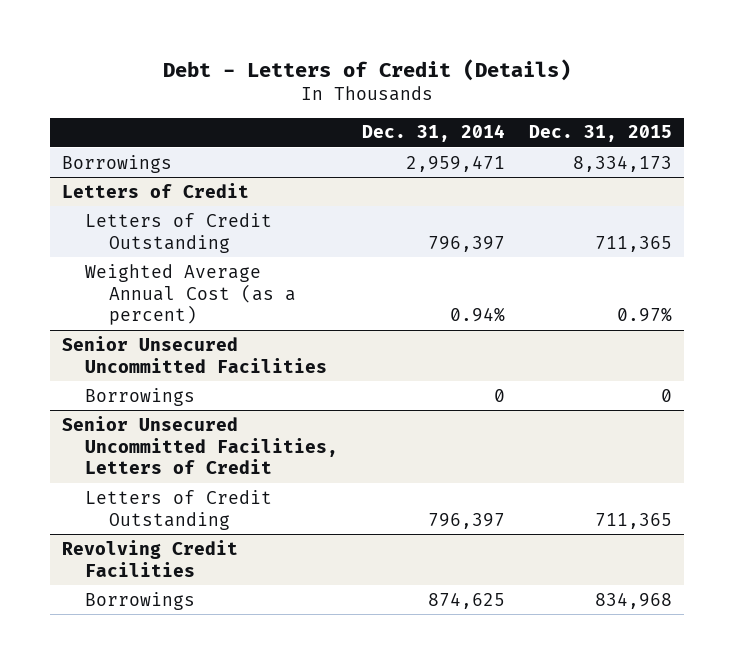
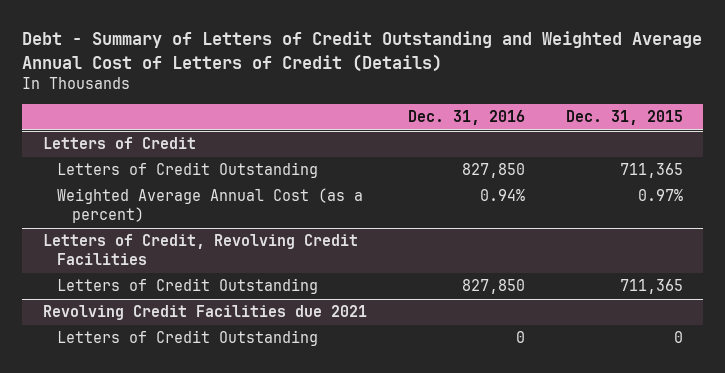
- Debt - Letters of Credit (Details)
+ Debt - Summary of Letters of Credit Outstanding and Weighted Average Annual Cost of Letters of Credit (Details)
- | Dec. 31, 2014 | Dec. 31, 2015
+ | Dec. 31, 2016 | Dec. 31, 2015
- Borrowings | 2,959,471 | 8,334,173
- Senior Unsecured Uncommitted Facilities
- Borrowings | 0 | 0
- Senior Unsecured Uncommitted Facilities, Letters of Credit
+ Letters of Credit, Revolving Credit Facilities
- Revolving Credit Facilities
- Borrowings | 874,625 | 834,968
+ Revolving Credit Facilities due 2021
+ Letters of Credit Outstanding | 0 | 0

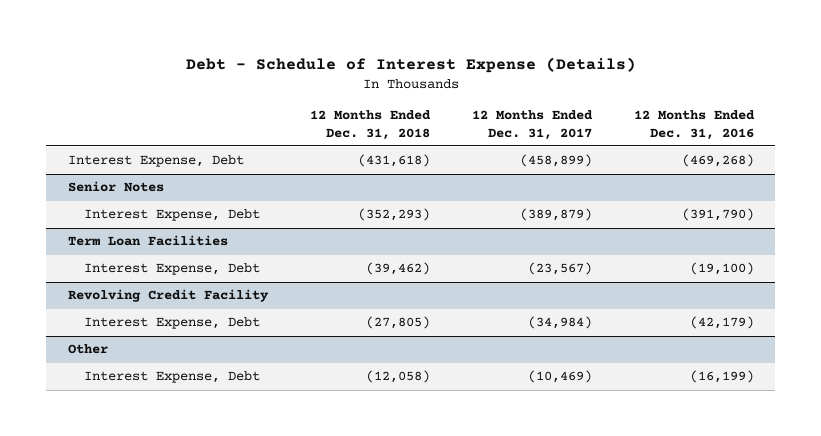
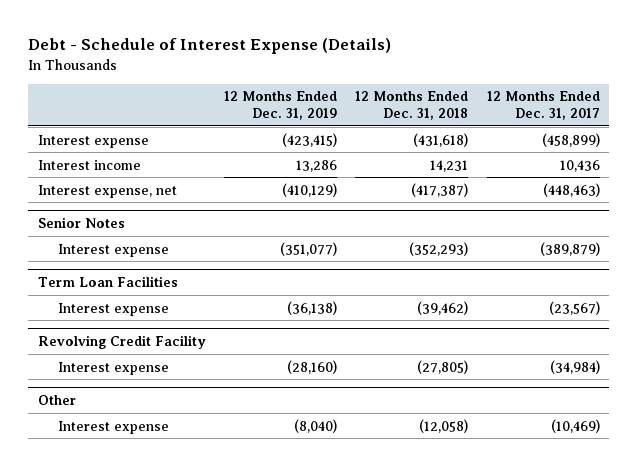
- | 12 Months Ended Dec. 31, 2018 | 12 Months Ended Dec. 31, 2017 | 12 Months Ended Dec. 31, 2016
+ | 12 Months Ended Dec. 31, 2019 | 12 Months Ended Dec. 31, 2018 | 12 Months Ended Dec. 31, 2017
- Interest Expense, Debt | (431,618) | (458,899) | (469,268)
+ Interest expense | (423,415) | (431,618) | (458,899)
+ Interest income | 13,286 | 14,231 | 10,436
+ Interest expense, net | (410,129) | (417,387) | (448,463)
@ Senior Notes
- Interest Expense, Debt | (352,293) | (389,879) | (391,790)
+ Interest expense | (351,077) | (352,293) | (389,879)
@ Term Loan Facilities
- Interest Expense, Debt | (39,462) | (23,567) | (19,100)
+ Interest expense | (36,138) | (39,462) | (23,567)
@ Revolving Credit Facility
- Interest Expense, Debt | (27,805) | (34,984) | (42,179)
+ Interest expense | (28,160) | (27,805) | (34,984)
@ Other
- Interest Expense, Debt | (12,058) | (10,469) | (16,199)
+ Interest expense | (8,040) | (12,058) | (10,469)

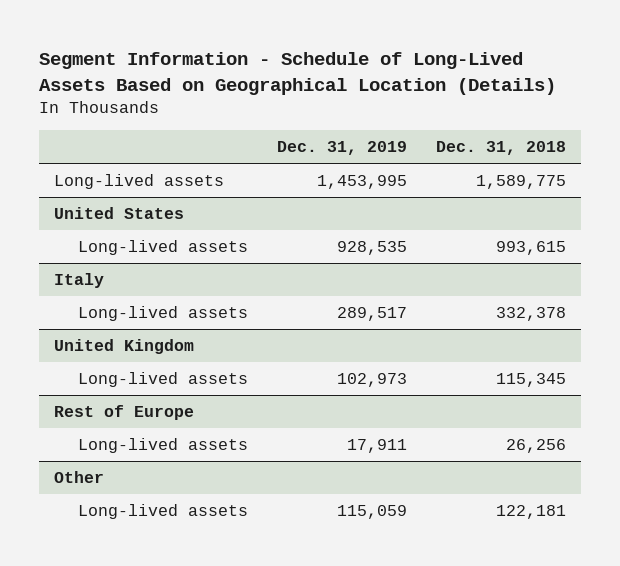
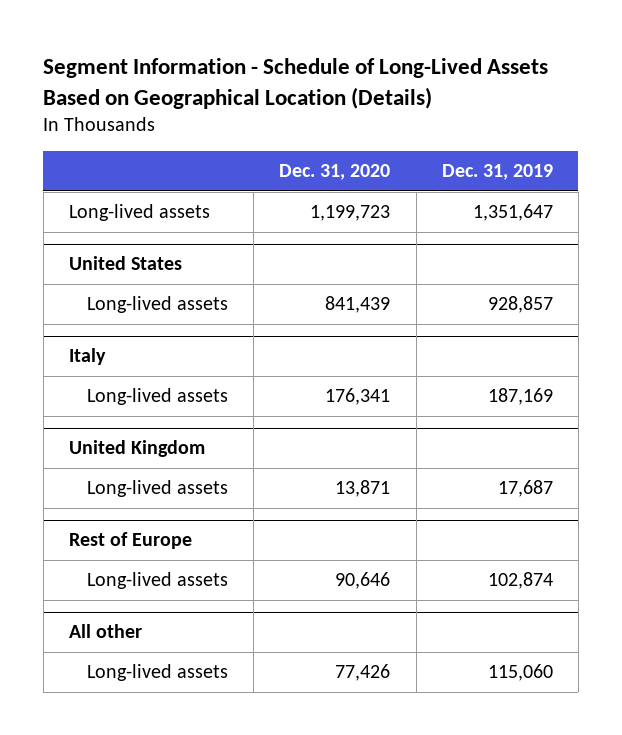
- | Dec. 31, 2019 | Dec. 31, 2018
+ | Dec. 31, 2020 | Dec. 31, 2019
- Long-lived assets | 1,453,995 | 1,589,775
+ Long-lived assets | 1,199,723 | 1,351,647
@ United States
- Long-lived assets | 928,535 | 993,615
+ Long-lived assets | 841,439 | 928,857
@ Italy
- Long-lived assets | 289,517 | 332,378
+ Long-lived assets | 176,341 | 187,169
@ United Kingdom
- Long-lived assets | 102,973 | 115,345
+ Long-lived assets | 13,871 | 17,687
@ Rest of Europe
- Long-lived assets | 17,911 | 26,256
- Other
- Long-lived assets | 115,059 | 122,181
@ Rest of Europe
+ Long-lived assets | 90,646 | 102,874
+ All other
+ Long-lived assets | 77,426 | 115,060

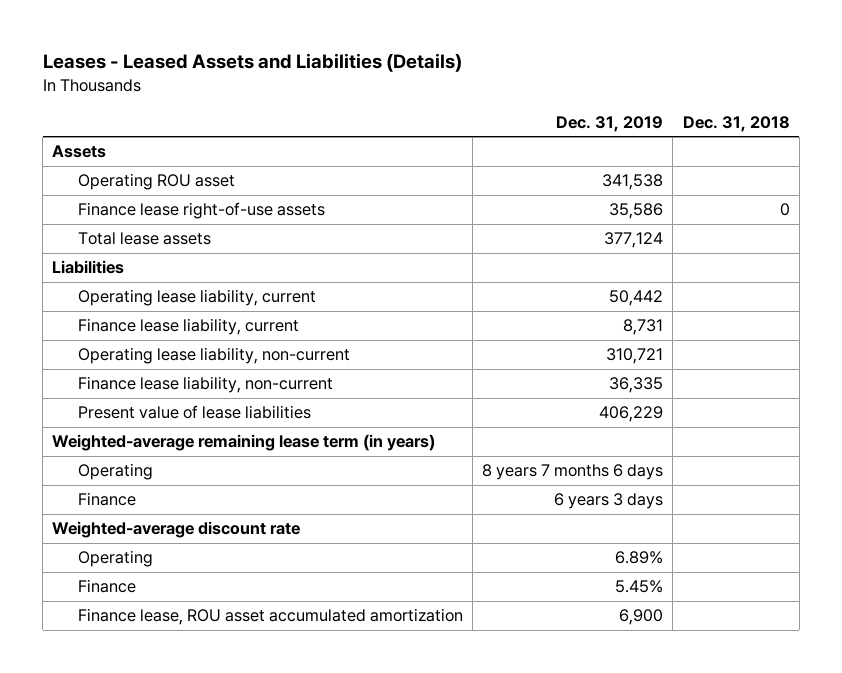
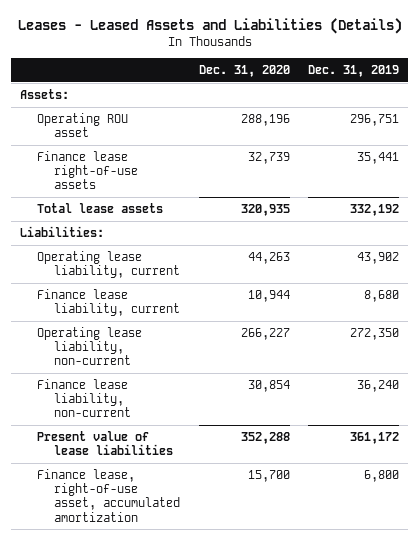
- | Dec. 31, 2019 | Dec. 31, 2018
+ | Dec. 31, 2020 | Dec. 31, 2019
- Assets
- Operating ROU asset | 341,538 |
- Finance lease right-of-use assets | 35,586 | 0
- Total lease assets | 377,124 |
- Liabilities
- Operating lease liability, current | 50,442 |
- Finance lease liability, current | 8,731 |
- Operating lease liability, non-current | 310,721 |
- Finance lease liability, non-current | 36,335 |
- Present value of lease liabilities | 406,229 |
- Weighted-average remaining lease term (in years)
- Operating | 8 years 7 months 6 days |
- Finance | 6 years 3 days |
- Weighted-average discount rate
- Operating | 6.89% |
- Finance | 5.45% |
- Finance lease, ROU asset accumulated amortization | 6,900 |
+ Assets:
+ Operating ROU asset | 288,196 | 296,751
+ Finance lease right-of-use assets | 32,739 | 35,441
+ Total lease assets | 320,935 | 332,192
+ Liabilities:
+ Operating lease liability, current | 44,263 | 43,902
+ Finance lease liability, current | 10,944 | 8,680
+ Operating lease liability, non-current | 266,227 | 272,350
+ Finance lease liability, non-current | 30,854 | 36,240
+ Present value of lease liabilities | 352,288 | 361,172
+ Finance lease, right-of-use asset, accumulated amortization | 15,700 | 6,800

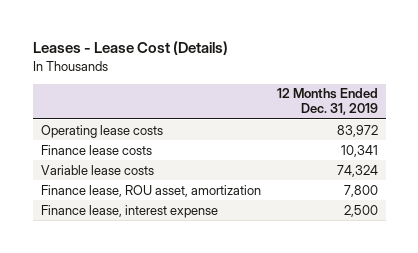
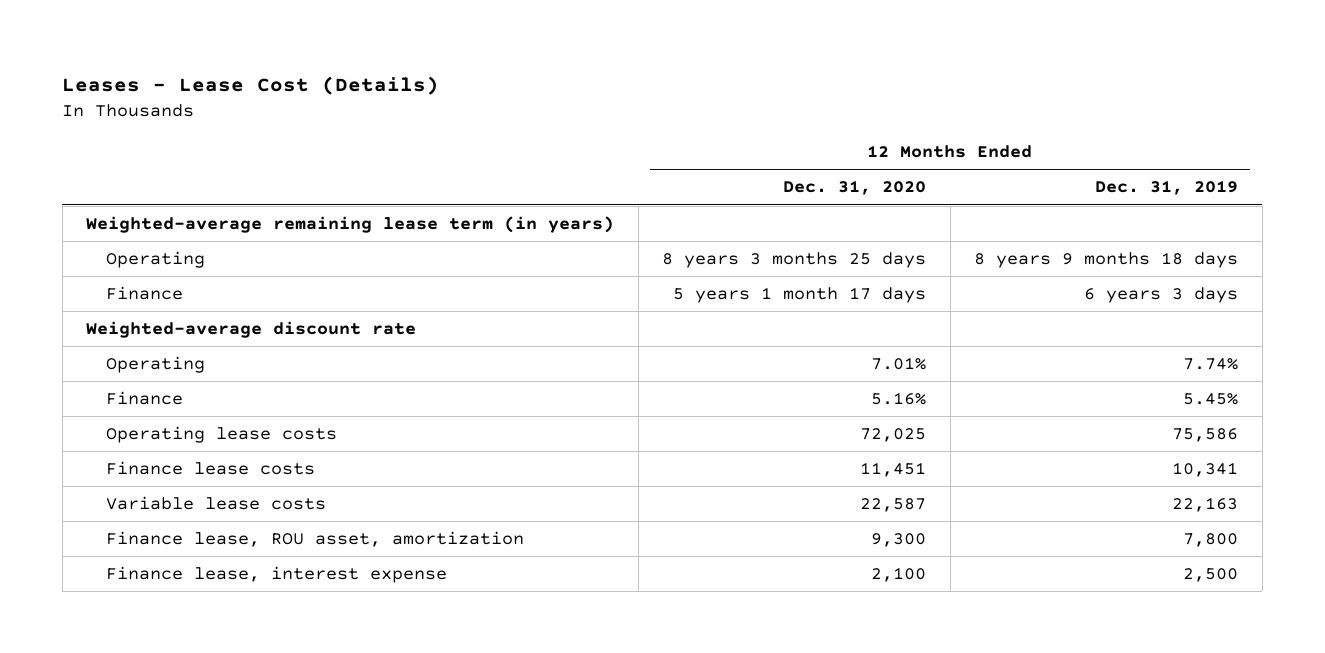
- | 12 Months Ended Dec. 31, 2019
+ | 12 Months Ended Dec. 31, 2020 | 12 Months Ended Dec. 31, 2019
- Operating lease costs | 83,972
+ Weighted-average remaining lease term (in years)
+ Operating | 8 years 3 months 25 days | 8 years 9 months 18 days
+ Finance | 5 years 1 month 17 days | 6 years 3 days
+ Weighted-average discount rate
+ Operating | 7.01% | 7.74%
+ Finance | 5.16% | 5.45%
+ Operating lease costs | 72,025 | 75,586
- Variable lease costs | 74,324
+ Variable lease costs | 22,587 | 22,163

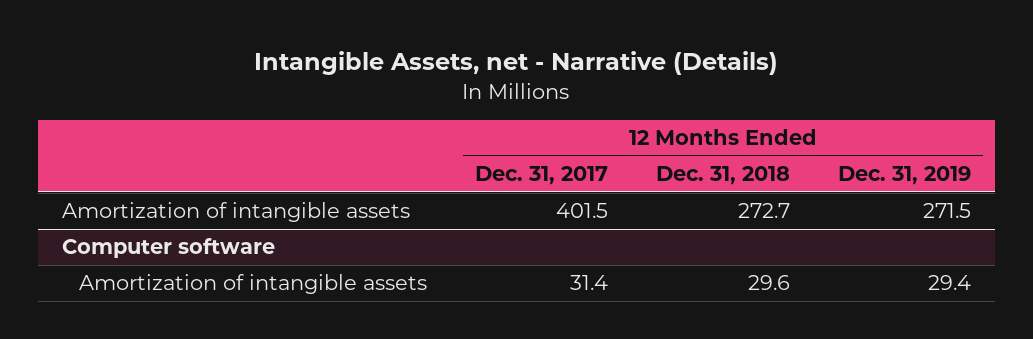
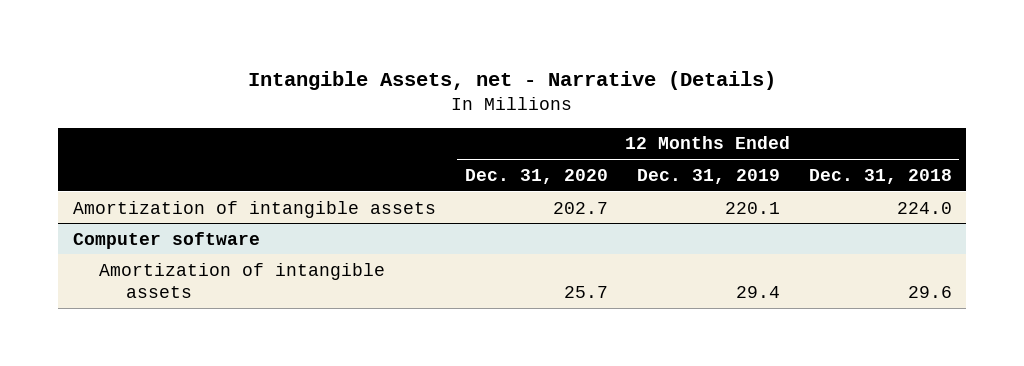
- | 12 Months Ended Dec. 31, 2017 | 12 Months Ended Dec. 31, 2018 | 12 Months Ended Dec. 31, 2019
+ | 12 Months Ended Dec. 31, 2020 | 12 Months Ended Dec. 31, 2019 | 12 Months Ended Dec. 31, 2018
- Amortization of intangible assets | 401.5 | 272.7 | 271.5
+ Amortization of intangible assets | 202.7 | 220.1 | 224.0

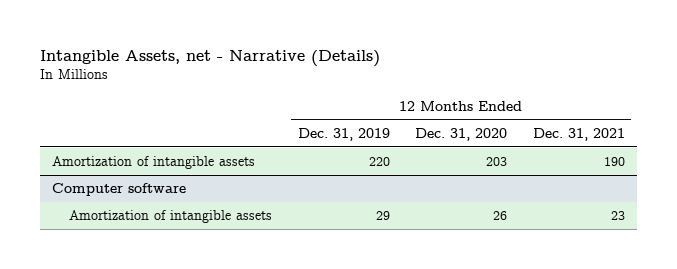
- | 12 Months Ended Dec. 31, 2020 | 12 Months Ended Dec. 31, 2019 | 12 Months Ended Dec. 31, 2018
+ | 12 Months Ended Dec. 31, 2019 | 12 Months Ended Dec. 31, 2020 | 12 Months Ended Dec. 31, 2021
- Amortization of intangible assets | 202.7 | 220.1 | 224.0
+ Amortization of intangible assets | 220 | 203 | 190
@ Computer software
- Amortization of intangible assets | 25.7 | 29.4 | 29.6
+ Amortization of intangible assets | 29 | 26 | 23

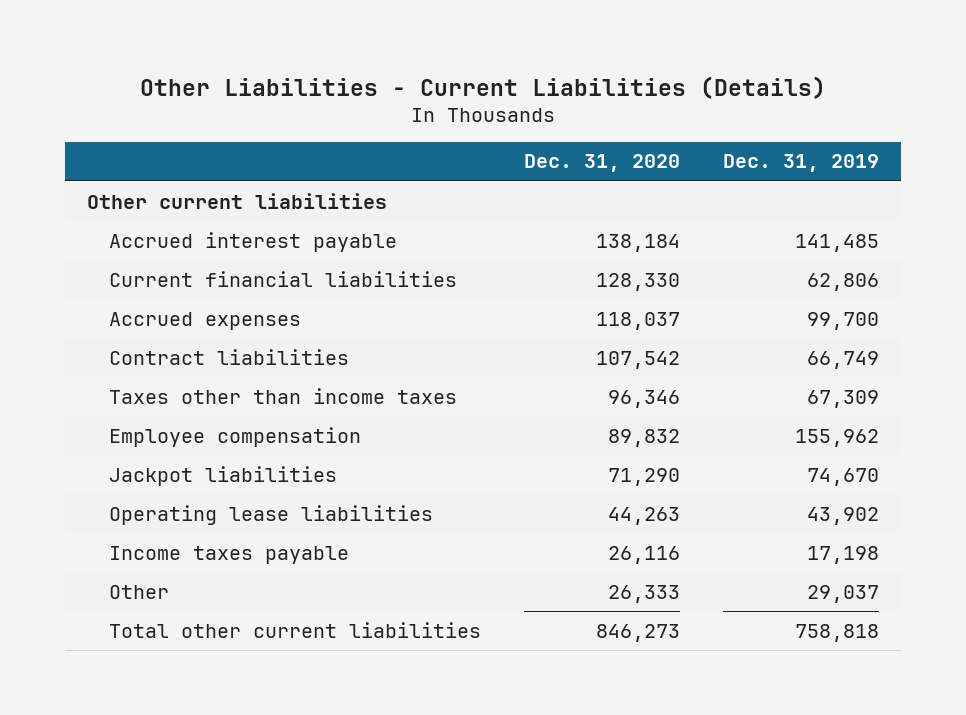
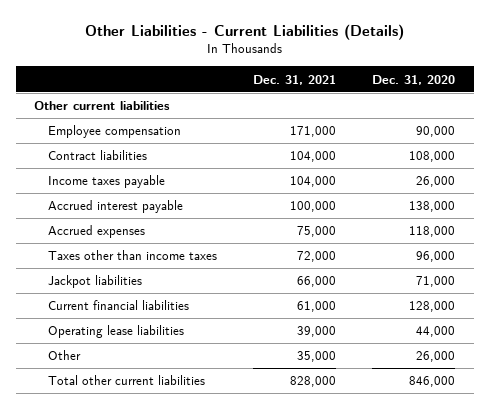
- | Dec. 31, 2020 | Dec. 31, 2019
+ | Dec. 31, 2021 | Dec. 31, 2020
- Accrued interest payable | 138,184 | 141,485
- Current financial liabilities | 128,330 | 62,806
- Accrued expenses | 118,037 | 99,700
- Contract liabilities | 107,542 | 66,749
- Taxes other than income taxes | 96,346 | 67,309
- Employee compensation | 89,832 | 155,962
- Jackpot liabilities | 71,290 | 74,670
- Operating lease liabilities | 44,263 | 43,902
- Income taxes payable | 26,116 | 17,198
- Other | 26,333 | 29,037
- Total other current liabilities | 846,273 | 758,818
+ Employee compensation | 171,000 | 90,000
+ Contract liabilities | 104,000 | 108,000
+ Income taxes payable | 104,000 | 26,000
+ Accrued interest payable | 100,000 | 138,000
+ Accrued expenses | 75,000 | 118,000
+ Taxes other than income taxes | 72,000 | 96,000
+ Jackpot liabilities | 66,000 | 71,000
+ Current financial liabilities | 61,000 | 128,000
+ Operating lease liabilities | 39,000 | 44,000
+ Other | 35,000 | 26,000
+ Total other current liabilities | 828,000 | 846,000

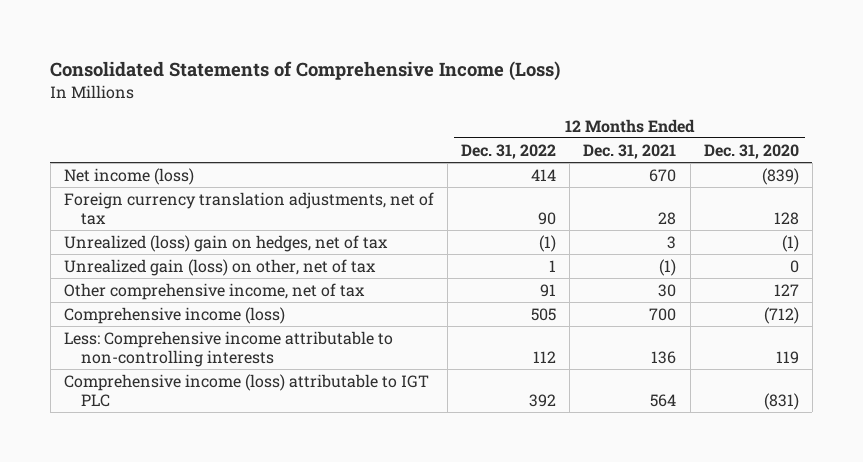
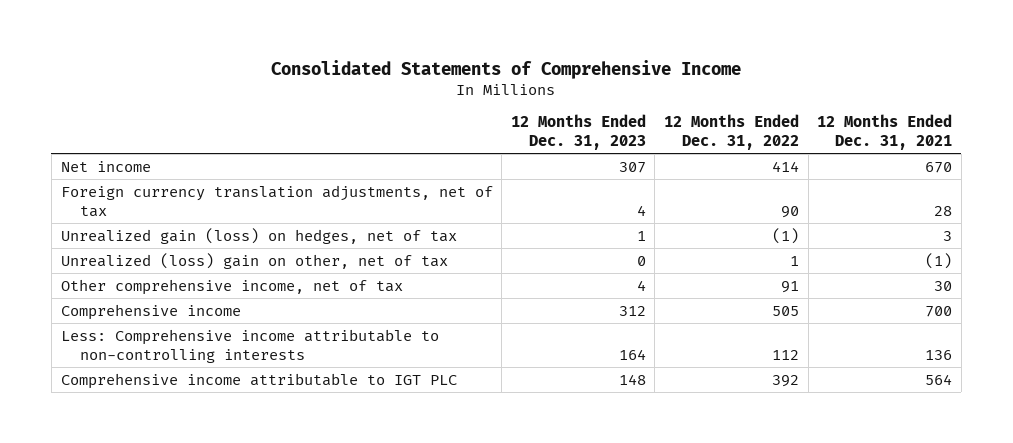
- Consolidated Statements of Comprehensive Income (Loss)
+ Consolidated Statements of Comprehensive Income
- | 12 Months Ended Dec. 31, 2022 | 12 Months Ended Dec. 31, 2021 | 12 Months Ended Dec. 31, 2020
+ | 12 Months Ended Dec. 31, 2023 | 12 Months Ended Dec. 31, 2022 | 12 Months Ended Dec. 31, 2021
- Net income (loss) | 414 | 670 | (839)
+ Net income | 307 | 414 | 670
- Unrealized (loss) gain on hedges, net of tax | (1) | 3 | (1)
- Unrealized gain (loss) on other, net of tax | 1 | (1) | 0
+ Unrealized gain (loss) on hedges, net of tax | 1 | (1) | 3
+ Unrealized (loss) gain on other, net of tax | 0 | 1 | (1)
- Comprehensive income (loss) | 505 | 700 | (712)
+ Comprehensive income | 312 | 505 | 700
- Comprehensive income (loss) attributable to IGT PLC | 392 | 564 | (831)
+ Comprehensive income attributable to IGT PLC | 148 | 392 | 564

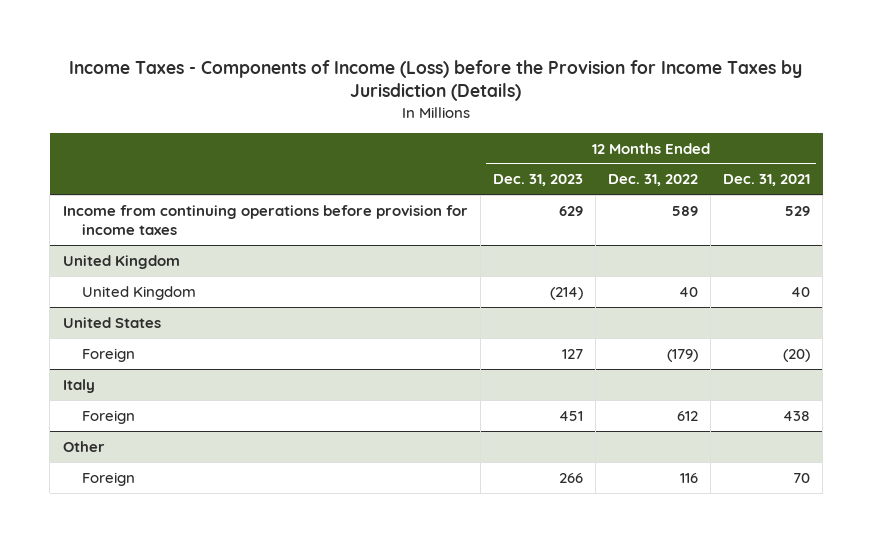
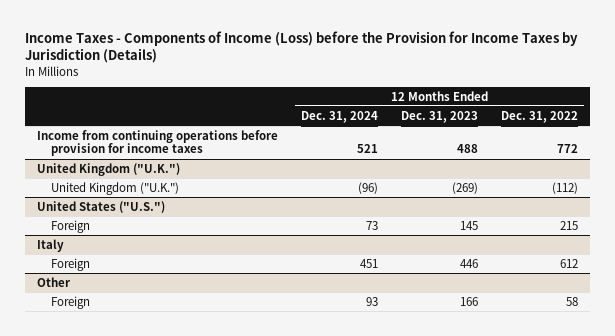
- | 12 Months Ended Dec. 31, 2023 | 12 Months Ended Dec. 31, 2022 | 12 Months Ended Dec. 31, 2021
+ | 12 Months Ended Dec. 31, 2024 | 12 Months Ended Dec. 31, 2023 | 12 Months Ended Dec. 31, 2022
- Income from continuing operations before provision for income taxes | 629 | 589 | 529
- United Kingdom
- United Kingdom | (214) | 40 | 40
- United States
- Foreign | 127 | (179) | (20)
+ Income from continuing operations before provision for income taxes | 521 | 488 | 772
+ United Kingdom ("U.K.")
+ United Kingdom ("U.K.") | (96) | (269) | (112)
+ United States ("U.S.")
+ Foreign | 73 | 145 | 215
@ Italy
- Foreign | 451 | 612 | 438
+ Foreign | 451 | 446 | 612
@ Other
- Foreign | 266 | 116 | 70
+ Foreign | 93 | 166 | 58

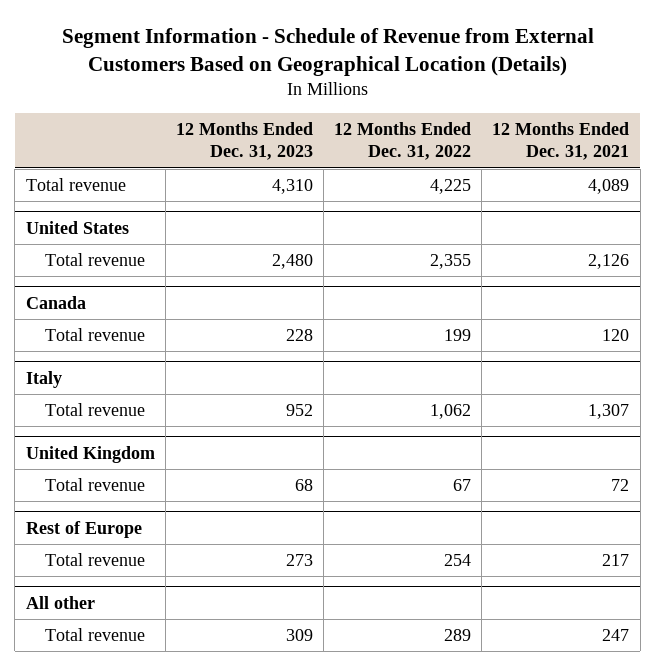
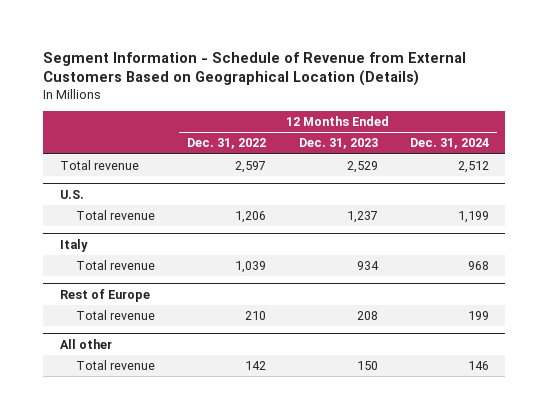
- | 12 Months Ended Dec. 31, 2023 | 12 Months Ended Dec. 31, 2022 | 12 Months Ended Dec. 31, 2021
+ | 12 Months Ended Dec. 31, 2022 | 12 Months Ended Dec. 31, 2023 | 12 Months Ended Dec. 31, 2024
- Total revenue | 4,310 | 4,225 | 4,089
- United States
- Total revenue | 2,480 | 2,355 | 2,126
- Canada
- Total revenue | 228 | 199 | 120
+ Total revenue | 2,597 | 2,529 | 2,512
+ U.S.
+ Total revenue | 1,206 | 1,237 | 1,199
@ Italy
- Total revenue | 952 | 1,062 | 1,307
- United Kingdom
- Total revenue | 68 | 67 | 72
@ Italy
+ Total revenue | 1,039 | 934 | 968
@ Rest of Europe
- Total revenue | 273 | 254 | 217
+ Total revenue | 210 | 208 | 199
@ All other
- Total revenue | 309 | 289 | 247
+ Total revenue | 142 | 150 | 146

